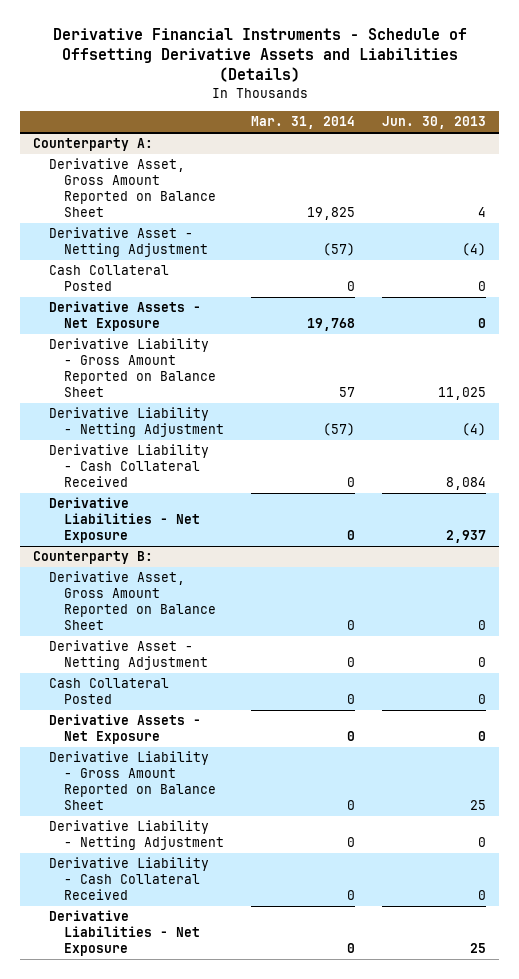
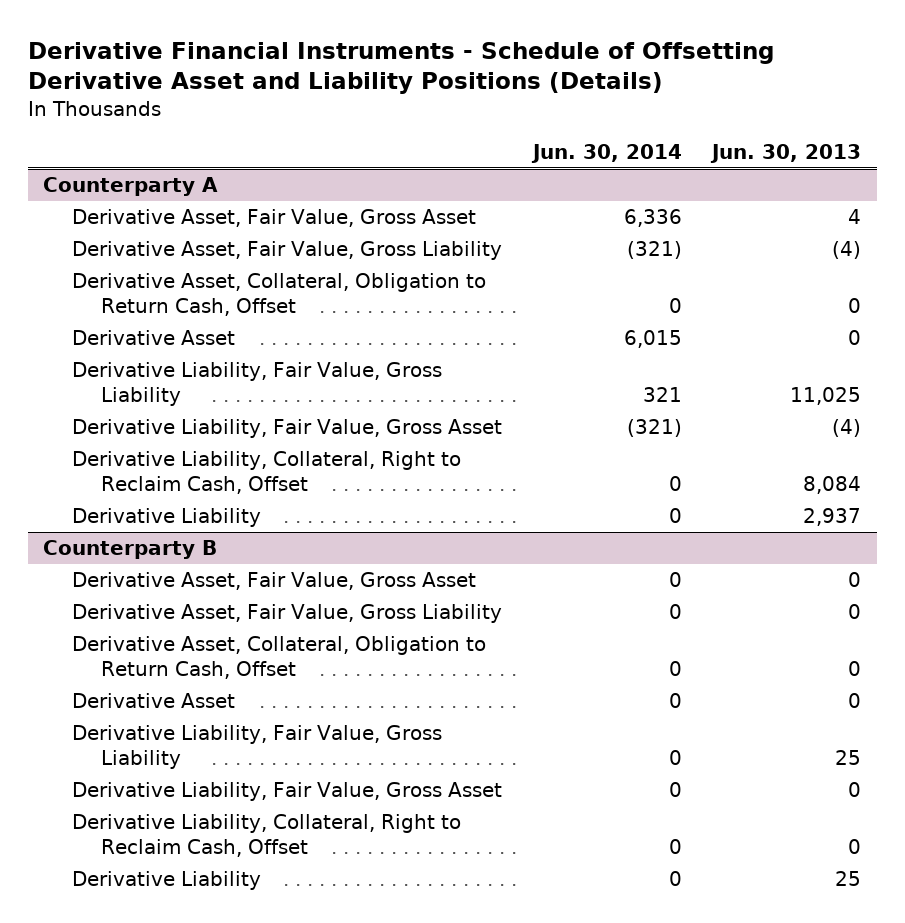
- Derivative Financial Instruments - Schedule of Offsetting Derivative Assets and Liabilities (Details)
+ Derivative Financial Instruments - Schedule of Offsetting Derivative Asset and Liability Positions (Details)
- | Mar. 31, 2014 | Jun. 30, 2013
+ | Jun. 30, 2014 | Jun. 30, 2013
- Counterparty A:
- Derivative Asset, Gross Amount Reported on Balance Sheet | 19,825 | 4
- Derivative Asset - Netting Adjustment | (57) | (4)
- Cash Collateral Posted | 0 | 0
- Derivative Assets - Net Exposure | 19,768 | 0
- Derivative Liability - Gross Amount Reported on Balance Sheet | 57 | 11,025
- Derivative Liability - Netting Adjustment | (57) | (4)
- Derivative Liability - Cash Collateral Received | 0 | 8,084
- Derivative Liabilities - Net Exposure | 0 | 2,937
- Counterparty B:
- Derivative Asset, Gross Amount Reported on Balance Sheet | 0 | 0
- Derivative Asset - Netting Adjustment | 0 | 0
- Cash Collateral Posted | 0 | 0
- Derivative Assets - Net Exposure | 0 | 0
- Derivative Liability - Gross Amount Reported on Balance Sheet | 0 | 25
- Derivative Liability - Netting Adjustment | 0 | 0
- Derivative Liability - Cash Collateral Received | 0 | 0
- Derivative Liabilities - Net Exposure | 0 | 25
+ Counterparty A
+ Derivative Asset, Fair Value, Gross Asset | 6,336 | 4
+ Derivative Asset, Fair Value, Gross Liability | (321) | (4)
+ Derivative Asset, Collateral, Obligation to Return Cash, Offset | 0 | 0
+ Derivative Asset | 6,015 | 0
+ Derivative Liability, Fair Value, Gross Liability | 321 | 11,025
+ Derivative Liability, Fair Value, Gross Asset | (321) | (4)
+ Derivative Liability, Collateral, Right to Reclaim Cash, Offset | 0 | 8,084
+ Derivative Liability | 0 | 2,937
+ Counterparty B
+ Derivative Asset, Fair Value, Gross Asset | 0 | 0
+ Derivative Asset, Fair Value, Gross Liability | 0 | 0
+ Derivative Asset, Collateral, Obligation to Return Cash, Offset | 0 | 0
+ Derivative Asset | 0 | 0
+ Derivative Liability, Fair Value, Gross Liability | 0 | 25
+ Derivative Liability, Fair Value, Gross Asset | 0 | 0
+ Derivative Liability, Collateral, Right to Reclaim Cash, Offset | 0 | 0
+ Derivative Liability | 0 | 25

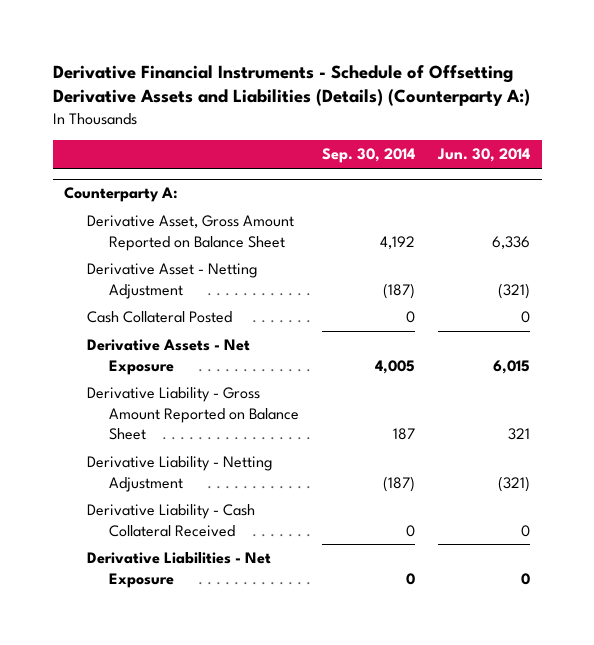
- Derivative Financial Instruments - Schedule of Offsetting Derivative Asset and Liability Positions (Details)
+ Derivative Financial Instruments - Schedule of Offsetting Derivative Assets and Liabilities (Details) (Counterparty A:)
- | Jun. 30, 2014 | Jun. 30, 2013
+ | Sep. 30, 2014 | Jun. 30, 2014
- Counterparty A
- Derivative Asset, Fair Value, Gross Asset | 6,336 | 4
- Derivative Asset, Fair Value, Gross Liability | (321) | (4)
- Derivative Asset, Collateral, Obligation to Return Cash, Offset | 0 | 0
- Derivative Asset | 6,015 | 0
- Derivative Liability, Fair Value, Gross Liability | 321 | 11,025
- Derivative Liability, Fair Value, Gross Asset | (321) | (4)
- Derivative Liability, Collateral, Right to Reclaim Cash, Offset | 0 | 8,084
- Derivative Liability | 0 | 2,937
- Counterparty B
- Derivative Asset, Fair Value, Gross Asset | 0 | 0
- Derivative Asset, Fair Value, Gross Liability | 0 | 0
- Derivative Asset, Collateral, Obligation to Return Cash, Offset | 0 | 0
- Derivative Asset | 0 | 0
- Derivative Liability, Fair Value, Gross Liability | 0 | 25
- Derivative Liability, Fair Value, Gross Asset | 0 | 0
- Derivative Liability, Collateral, Right to Reclaim Cash, Offset | 0 | 0
- Derivative Liability | 0 | 25
+ Counterparty A:
+ Derivative Asset, Gross Amount Reported on Balance Sheet | 4,192 | 6,336
+ Derivative Asset - Netting Adjustment | (187) | (321)
+ Cash Collateral Posted | 0 | 0
+ Derivative Assets - Net Exposure | 4,005 | 6,015
+ Derivative Liability - Gross Amount Reported on Balance Sheet | 187 | 321
+ Derivative Liability - Netting Adjustment | (187) | (321)
+ Derivative Liability - Cash Collateral Received | 0 | 0
+ Derivative Liabilities - Net Exposure | 0 | 0

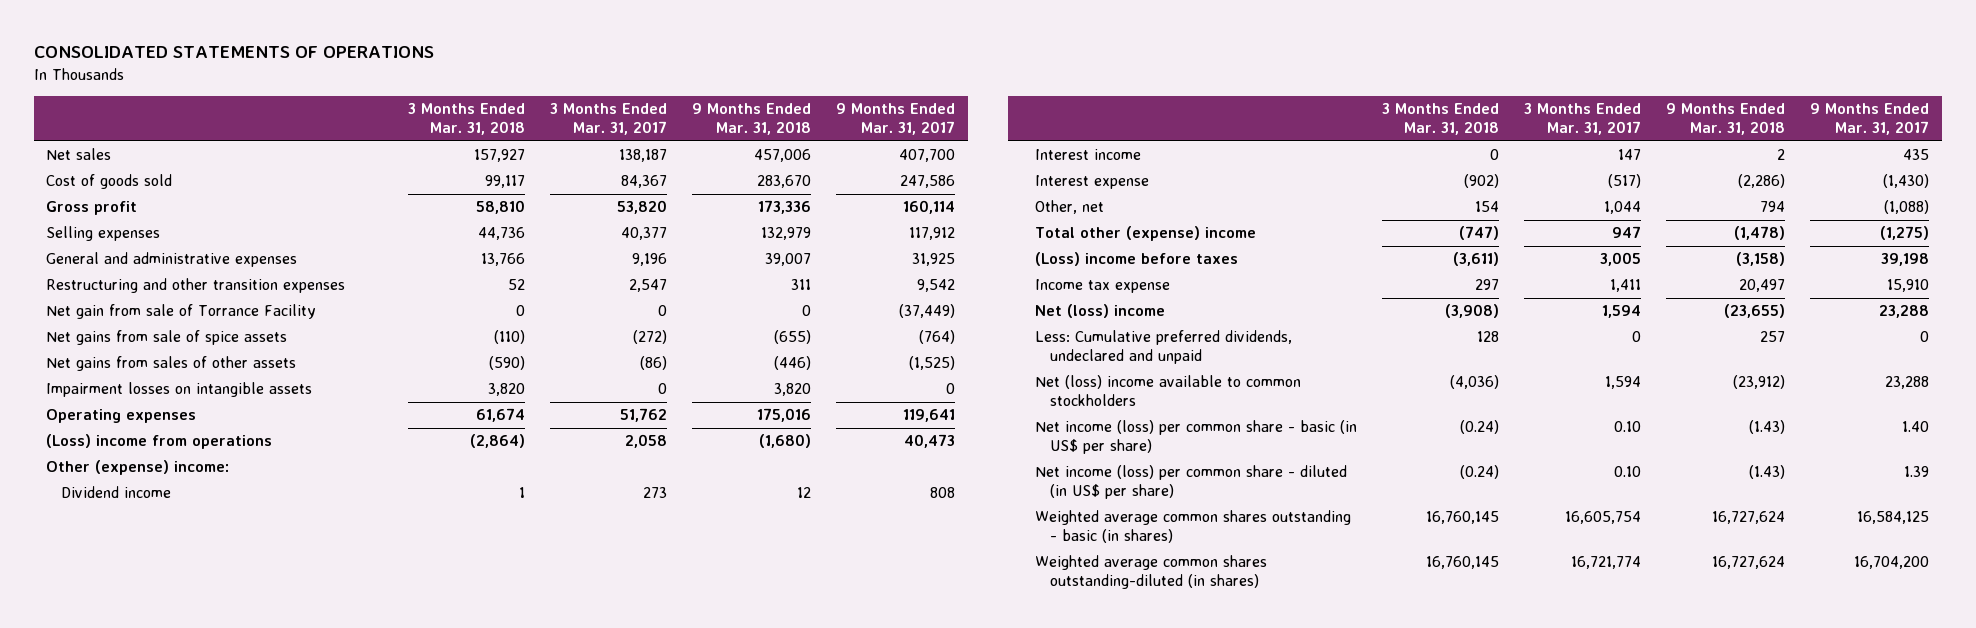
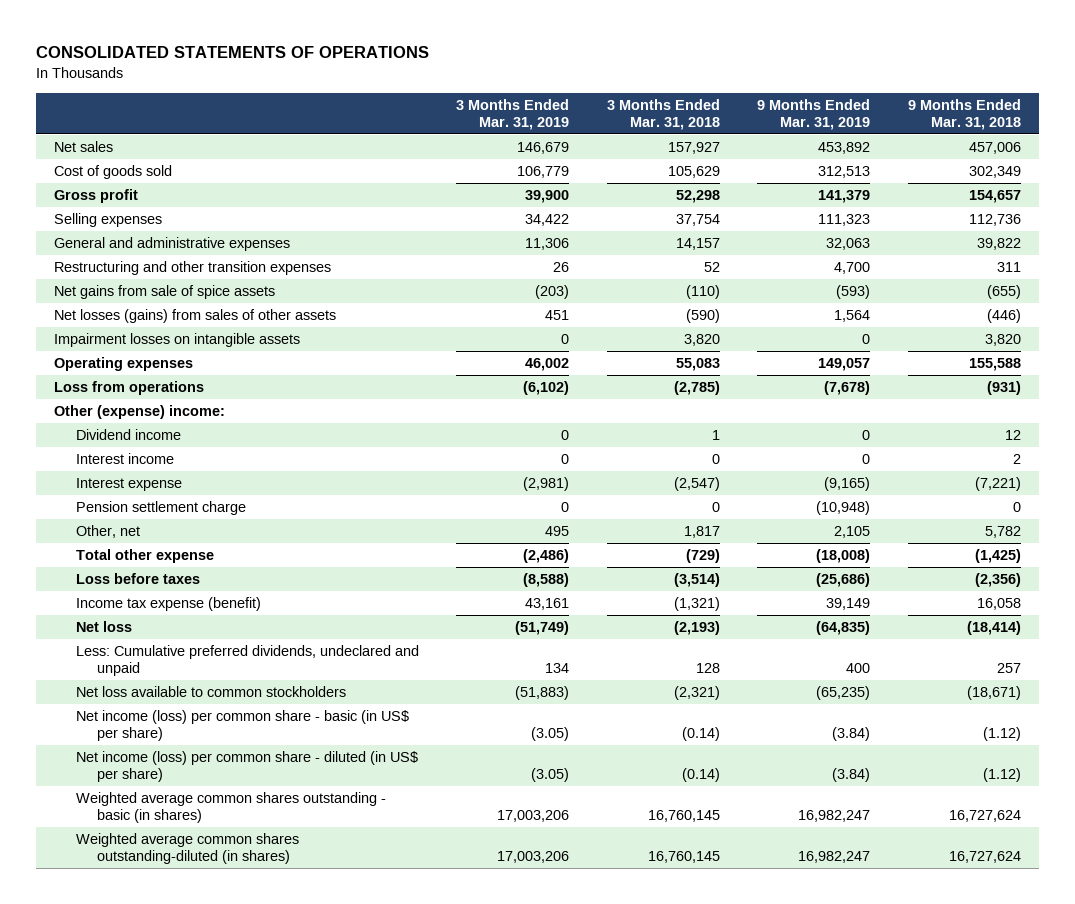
- | 3 Months Ended Mar. 31, 2018 | 3 Months Ended Mar. 31, 2017 | 9 Months Ended Mar. 31, 2018 | 9 Months Ended Mar. 31, 2017
+ | 3 Months Ended Mar. 31, 2019 | 3 Months Ended Mar. 31, 2018 | 9 Months Ended Mar. 31, 2019 | 9 Months Ended Mar. 31, 2018
- Cost of goods sold | 99,117 | 84,367 | 283,670 | 247,586
- Gross profit | 58,810 | 53,820 | 173,336 | 160,114
- Selling expenses | 44,736 | 40,377 | 132,979 | 117,912
- General and administrative expenses | 13,766 | 9,196 | 39,007 | 31,925
+ Cost of goods sold | 106,779 | 105,629 | 312,513 | 302,349
+ Gross profit | 39,900 | 52,298 | 141,379 | 154,657
+ Selling expenses | 34,422 | 37,754 | 111,323 | 112,736
+ General and administrative expenses | 11,306 | 14,157 | 32,063 | 39,822
- Net gain from sale of Torrance Facility | 0 | 0 | 0 | (37,449)
- Net gains from sales of other assets | (590) | (86) | (446) | (1,525)
+ Net losses (gains) from sales of other assets | 451 | (590) | 1,564 | (446)
- Operating expenses | 61,674 | 51,762 | 175,016 | 119,641
- (Loss) income from operations | (2,864) | 2,058 | (1,680) | 40,473
+ Operating expenses | 46,002 | 55,083 | 149,057 | 155,588
+ Loss from operations | (6,102) | (2,785) | (7,678) | (931)
- Interest expense | (902) | (517) | (2,286) | (1,430)
- Other, net | 154 | 1,044 | 794 | (1,088)
- Total other (expense) income | (747) | 947 | (1,478) | (1,275)
- (Loss) income before taxes | (3,611) | 3,005 | (3,158) | 39,198
- Income tax expense | 297 | 1,411 | 20,497 | 15,910
- Net (loss) income | (3,908) | 1,594 | (23,655) | 23,288
+ Interest expense | (2,981) | (2,547) | (9,165) | (7,221)
+ Pension settlement charge | 0 | 0 | (10,948) | 0
+ Other, net | 495 | 1,817 | 2,105 | 5,782
+ Total other expense | (2,486) | (729) | (18,008) | (1,425)
+ Loss before taxes | (8,588) | (3,514) | (25,686) | (2,356)
+ Income tax expense (benefit) | 43,161 | (1,321) | 39,149 | 16,058
+ Net loss | (51,749) | (2,193) | (64,835) | (18,414)
- Net (loss) income available to common stockholders | (4,036) | 1,594 | (23,912) | 23,288
- Net income (loss) per common share - basic (in US$ per share) | (0.24) | 0.10 | (1.43) | 1.40
- Net income (loss) per common share - diluted (in US$ per share) | (0.24) | 0.10 | (1.43) | 1.39
+ Net loss available to common stockholders | (51,883) | (2,321) | (65,235) | (18,671)
+ Net income (loss) per common share - basic (in US$ per share) | (3.05) | (0.14) | (3.84) | (1.12)
+ Net income (loss) per common share - diluted (in US$ per share) | (3.05) | (0.14) | (3.84) | (1.12)

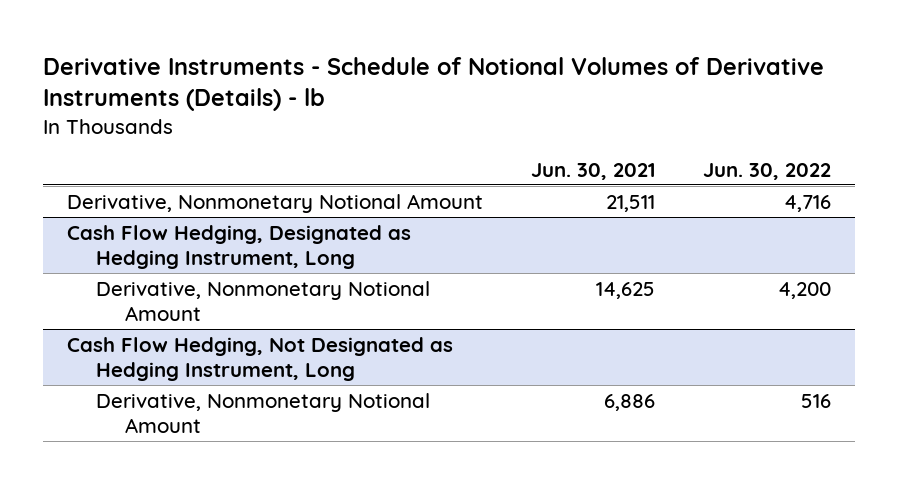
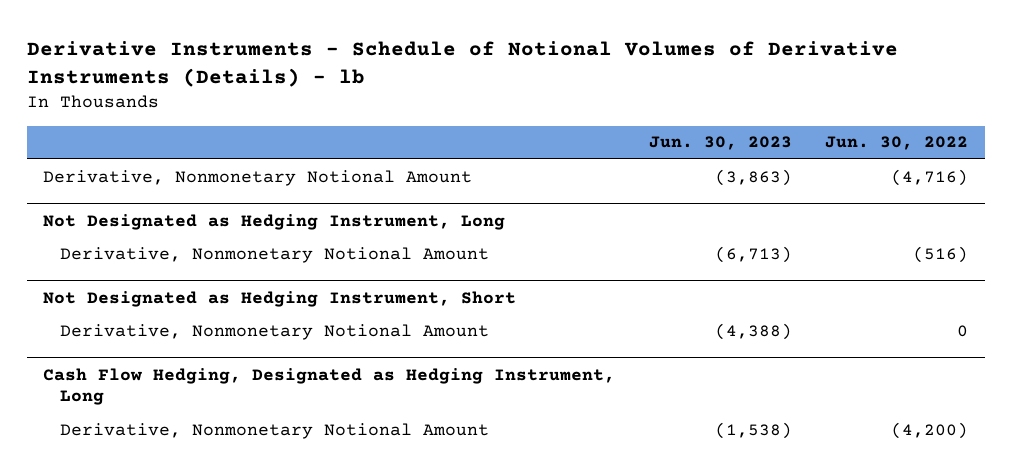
- | Jun. 30, 2021 | Jun. 30, 2022
+ | Jun. 30, 2023 | Jun. 30, 2022
- Derivative, Nonmonetary Notional Amount | 21,511 | 4,716
+ Derivative, Nonmonetary Notional Amount | (3,863) | (4,716)
+ Not Designated as Hedging Instrument, Long
+ Derivative, Nonmonetary Notional Amount | (6,713) | (516)
+ Not Designated as Hedging Instrument, Short
+ Derivative, Nonmonetary Notional Amount | (4,388) | 0
@ Cash Flow Hedging, Designated as Hedging Instrument, Long
- Derivative, Nonmonetary Notional Amount | 14,625 | 4,200
- Cash Flow Hedging, Not Designated as Hedging Instrument, Long
- Derivative, Nonmonetary Notional Amount | 6,886 | 516
@ Cash Flow Hedging, Designated as Hedging Instrument, Long
+ Derivative, Nonmonetary Notional Amount | (1,538) | (4,200)

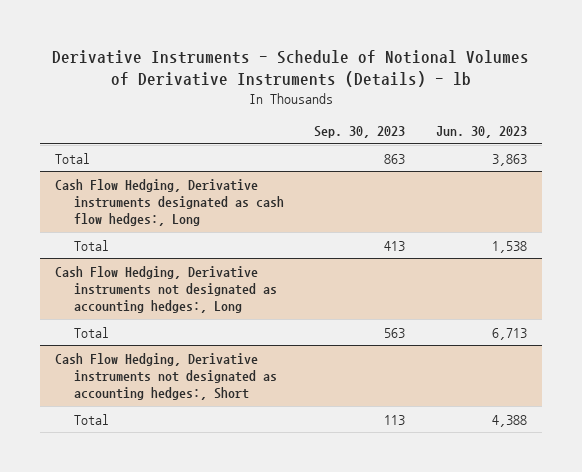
- | Jun. 30, 2023 | Jun. 30, 2022
+ | Sep. 30, 2023 | Jun. 30, 2023
- Derivative, Nonmonetary Notional Amount | (3,863) | (4,716)
- Not Designated as Hedging Instrument, Long
- Derivative, Nonmonetary Notional Amount | (6,713) | (516)
- Not Designated as Hedging Instrument, Short
- Derivative, Nonmonetary Notional Amount | (4,388) | 0
- Cash Flow Hedging, Designated as Hedging Instrument, Long
- Derivative, Nonmonetary Notional Amount | (1,538) | (4,200)
+ Total | 863 | 3,863
+ Cash Flow Hedging, Derivative instruments designated as cash flow hedges:, Long
+ Total | 413 | 1,538
+ Cash Flow Hedging, Derivative instruments not designated as accounting hedges:, Long
+ Total | 563 | 6,713
+ Cash Flow Hedging, Derivative instruments not designated as accounting hedges:, Short
+ Total | 113 | 4,388

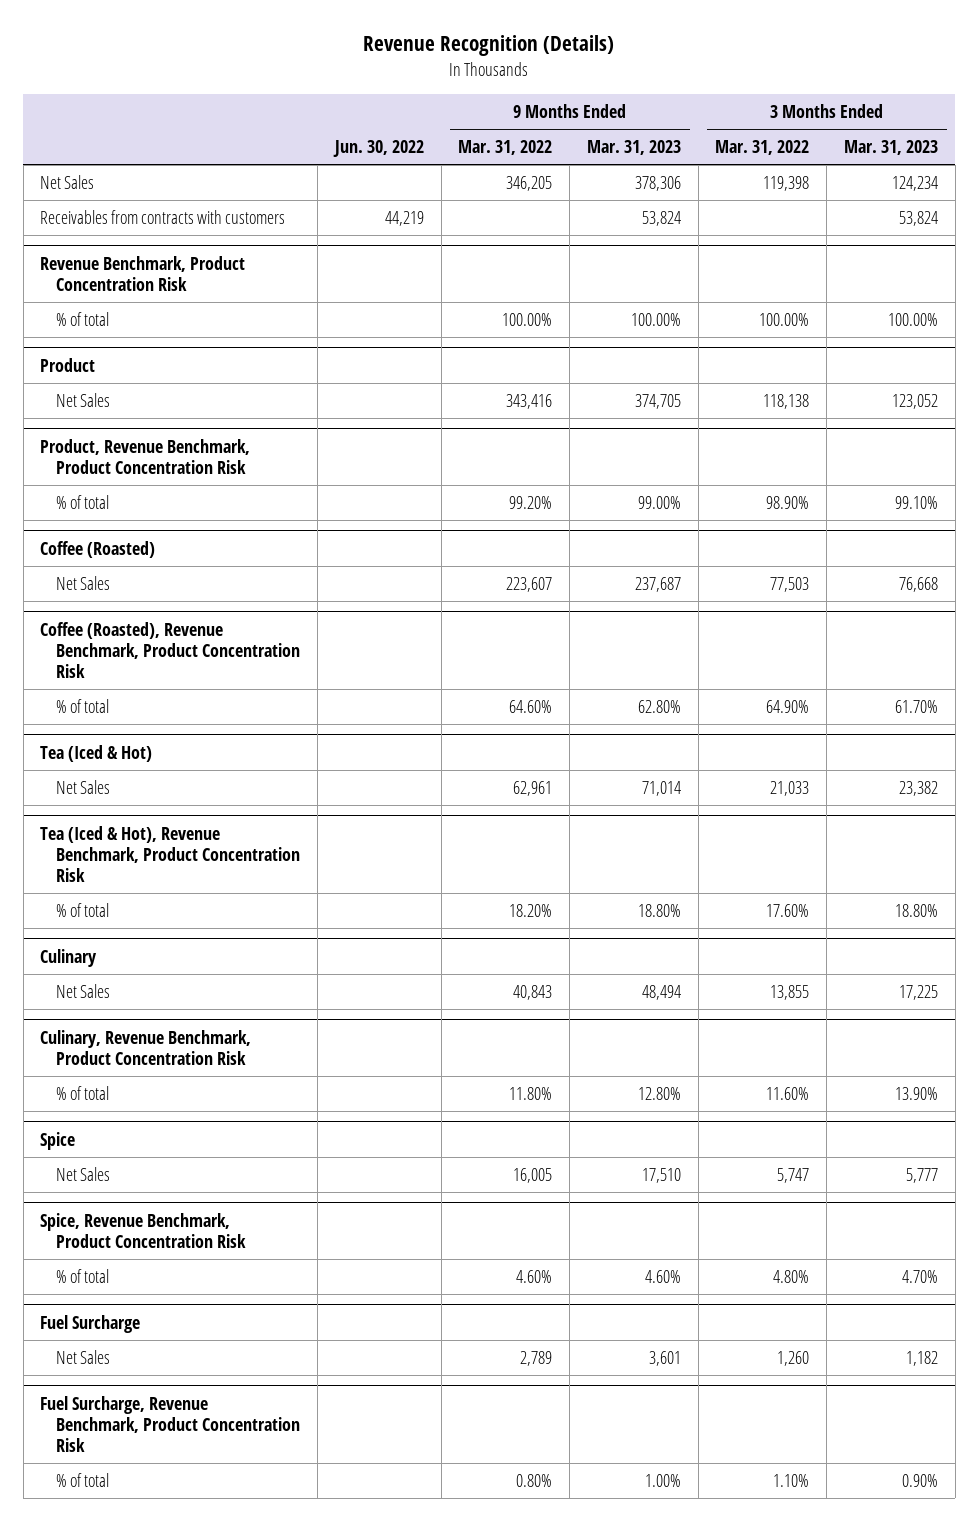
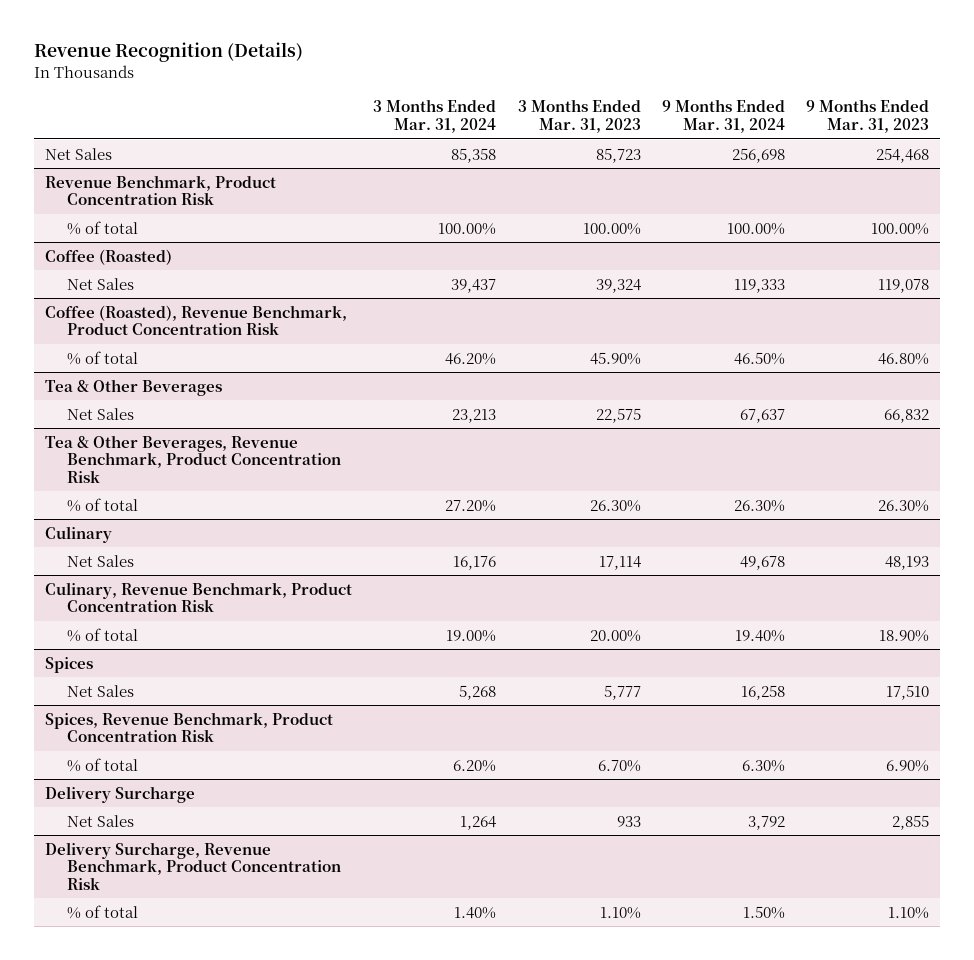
- | Jun. 30, 2022 | 9 Months Ended Mar. 31, 2022 | 9 Months Ended Mar. 31, 2023 | 3 Months Ended Mar. 31, 2022 | 3 Months Ended Mar. 31, 2023
+ | 3 Months Ended Mar. 31, 2024 | 3 Months Ended Mar. 31, 2023 | 9 Months Ended Mar. 31, 2024 | 9 Months Ended Mar. 31, 2023
- Net Sales | | 346,205 | 378,306 | 119,398 | 124,234
- Receivables from contracts with customers | 44,219 | | 53,824 | | 53,824
+ Net Sales | 85,358 | 85,723 | 256,698 | 254,468
- Product
- Net Sales | | 343,416 | 374,705 | 118,138 | 123,052
- Product, Revenue Benchmark, Product Concentration Risk
- % of total | | 99.20% | 99.00% | 98.90% | 99.10%
@ Coffee (Roasted)
- Net Sales | | 223,607 | 237,687 | 77,503 | 76,668
+ Net Sales | 39,437 | 39,324 | 119,333 | 119,078
@ Coffee (Roasted), Revenue Benchmark, Product Concentration Risk
- % of total | | 64.60% | 62.80% | 64.90% | 61.70%
- Tea (Iced & Hot)
- Net Sales | | 62,961 | 71,014 | 21,033 | 23,382
- Tea (Iced & Hot), Revenue Benchmark, Product Concentration Risk
- % of total | | 18.20% | 18.80% | 17.60% | 18.80%
@ Coffee (Roasted), Revenue Benchmark, Product Concentration Risk
+ % of total | 46.20% | 45.90% | 46.50% | 46.80%
+ Tea & Other Beverages
+ Net Sales | 23,213 | 22,575 | 67,637 | 66,832
+ Tea & Other Beverages, Revenue Benchmark, Product Concentration Risk
+ % of total | 27.20% | 26.30% | 26.30% | 26.30%
@ Culinary
- Net Sales | | 40,843 | 48,494 | 13,855 | 17,225
+ Net Sales | 16,176 | 17,114 | 49,678 | 48,193
@ Culinary, Revenue Benchmark, Product Concentration Risk
- % of total | | 11.80% | 12.80% | 11.60% | 13.90%
- Spice
@ Culinary, Revenue Benchmark, Product Concentration Risk
+ % of total | 19.00% | 20.00% | 19.40% | 18.90%
+ Spices
- Spice, Revenue Benchmark, Product Concentration Risk
- % of total | | 4.60% | 4.60% | 4.80% | 4.70%
- Fuel Surcharge
- Net Sales | | 2,789 | 3,601 | 1,260 | 1,182
- Fuel Surcharge, Revenue Benchmark, Product Concentration Risk
- % of total | | 0.80% | 1.00% | 1.10% | 0.90%
+ Spices, Revenue Benchmark, Product Concentration Risk
+ % of total | 6.20% | 6.70% | 6.30% | 6.90%
+ Delivery Surcharge
+ Net Sales | 1,264 | 933 | 3,792 | 2,855
+ Delivery Surcharge, Revenue Benchmark, Product Concentration Risk
+ % of total | 1.40% | 1.10% | 1.50% | 1.10%

